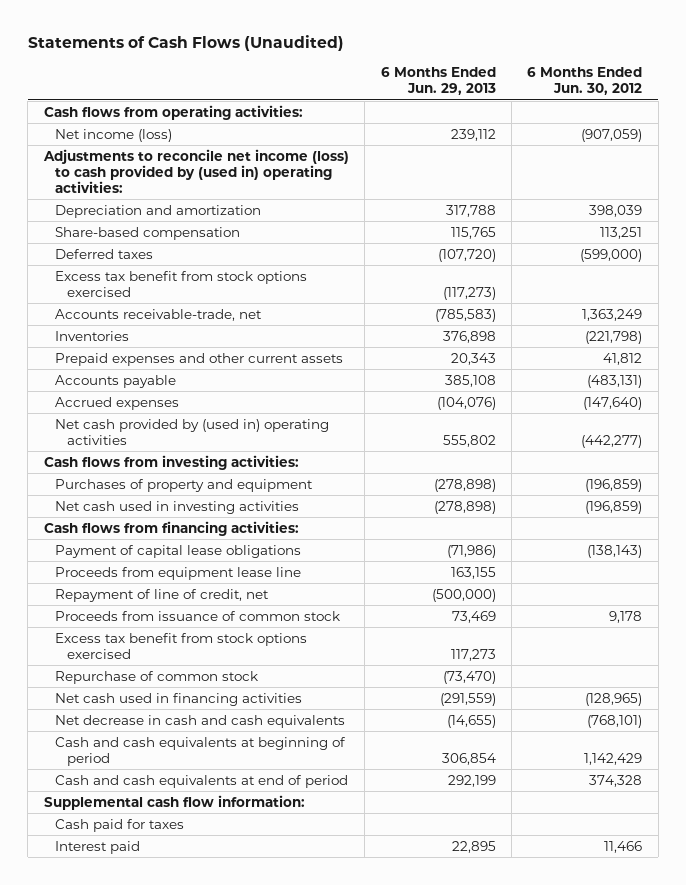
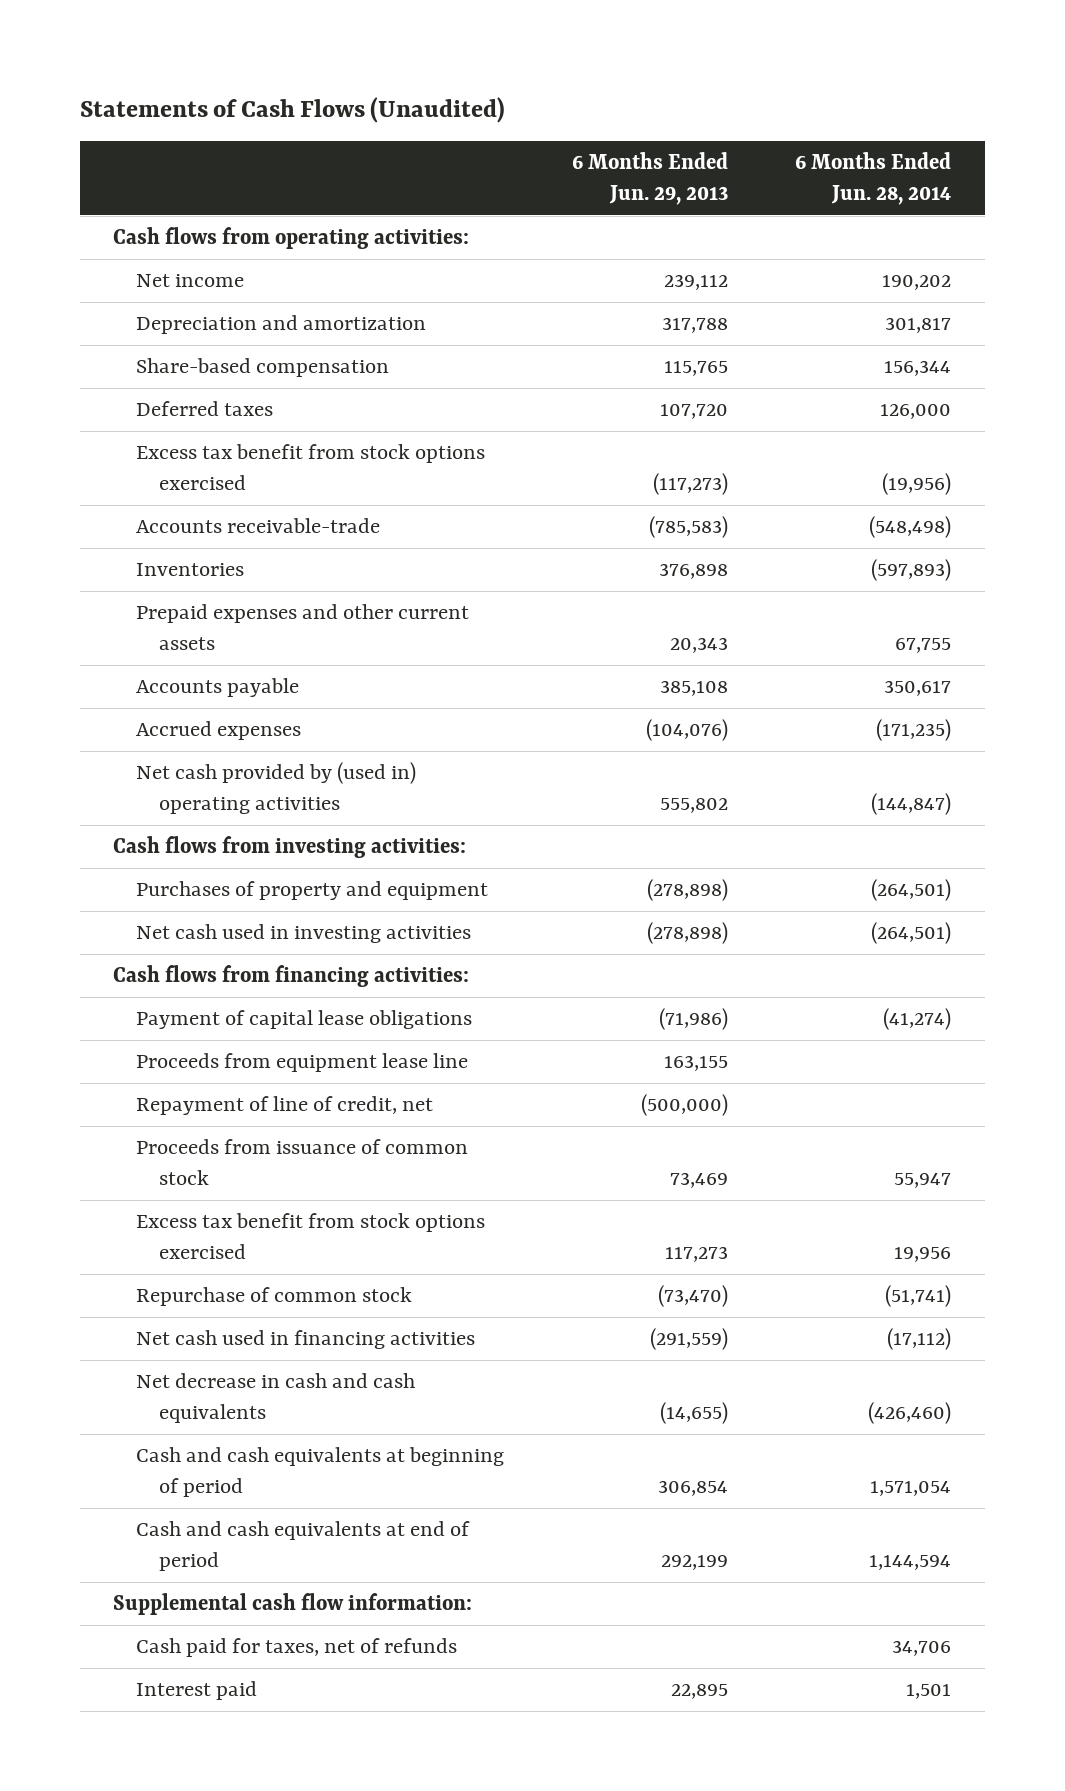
- | 6 Months Ended Jun. 29, 2013 | 6 Months Ended Jun. 30, 2012
+ | 6 Months Ended Jun. 29, 2013 | 6 Months Ended Jun. 28, 2014
- Net income (loss) | 239,112 | (907,059)
- Adjustments to reconcile net income (loss) to cash provided by (used in) operating activities:
+ Net income | 239,112 | 190,202
- Deferred taxes | (107,720) | (599,000)
+ Deferred taxes | 107,720 | 126,000
- Accounts receivable-trade, net | (785,583) | 1,363,249
+ Accounts receivable-trade | (785,583) | (548,498)
- Cash paid for taxes
+ Cash paid for taxes, net of refunds | | 34,706

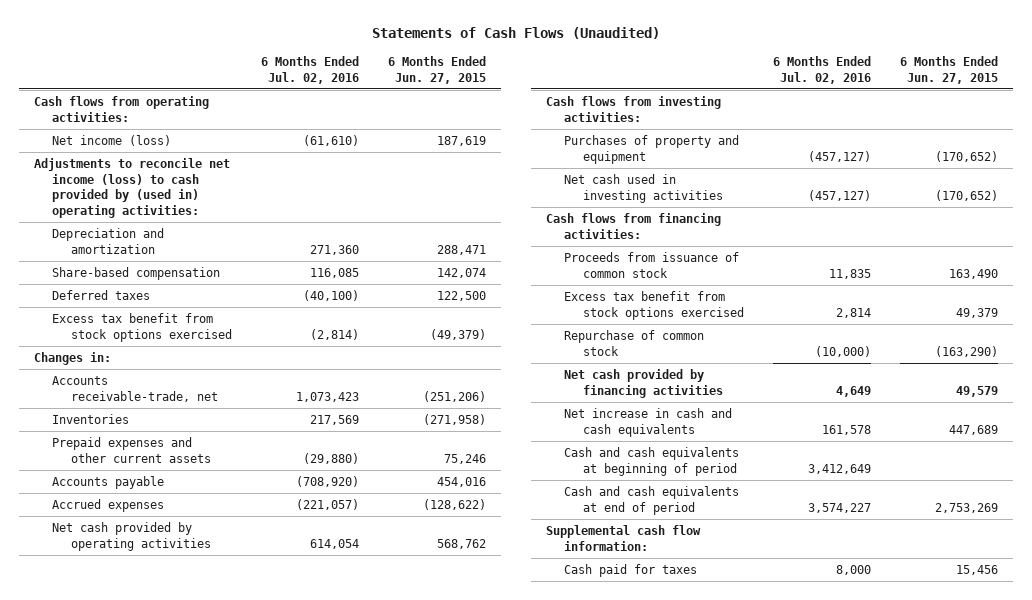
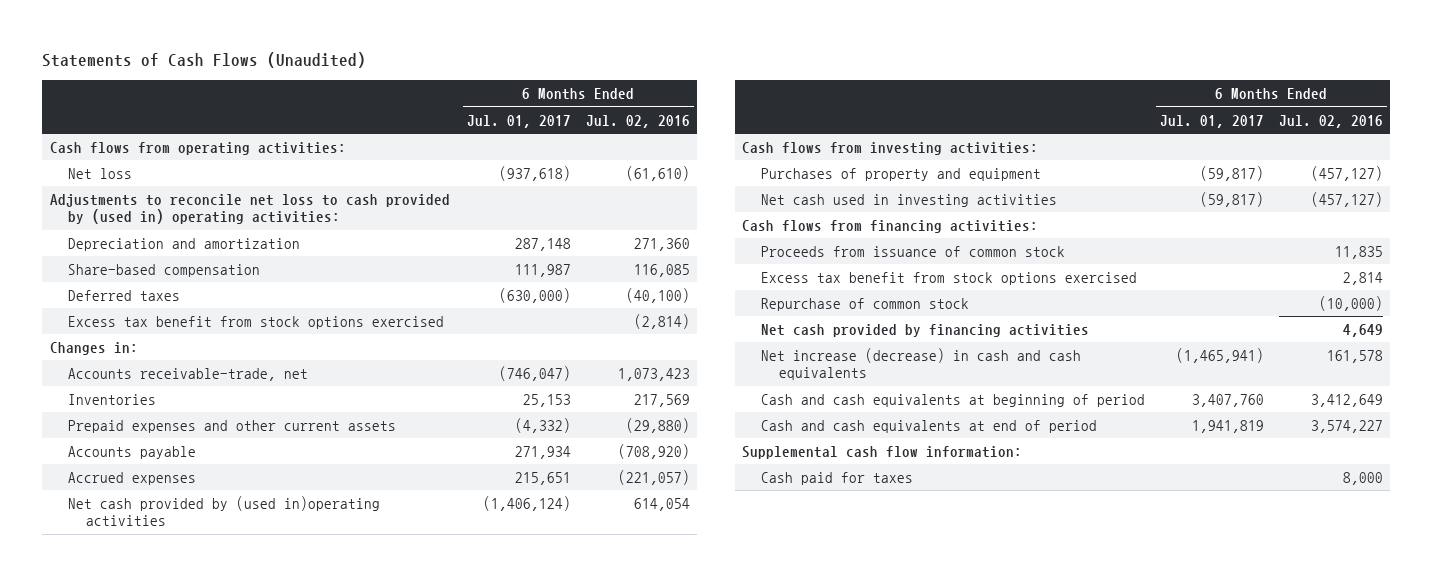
- | 6 Months Ended Jul. 02, 2016 | 6 Months Ended Jun. 27, 2015
+ | 6 Months Ended Jul. 01, 2017 | 6 Months Ended Jul. 02, 2016
- Net income (loss) | (61,610) | 187,619
- Adjustments to reconcile net income (loss) to cash provided by (used in) operating activities:
+ Net loss | (937,618) | (61,610)
+ Adjustments to reconcile net loss to cash provided by (used in) operating activities:
- Net cash provided by operating activities | 614,054 | 568,762
+ Net cash provided by (used in)operating activities | (1,406,124) | 614,054
- Net increase in cash and cash equivalents | 161,578 | 447,689
+ Net increase (decrease) in cash and cash equivalents | (1,465,941) | 161,578

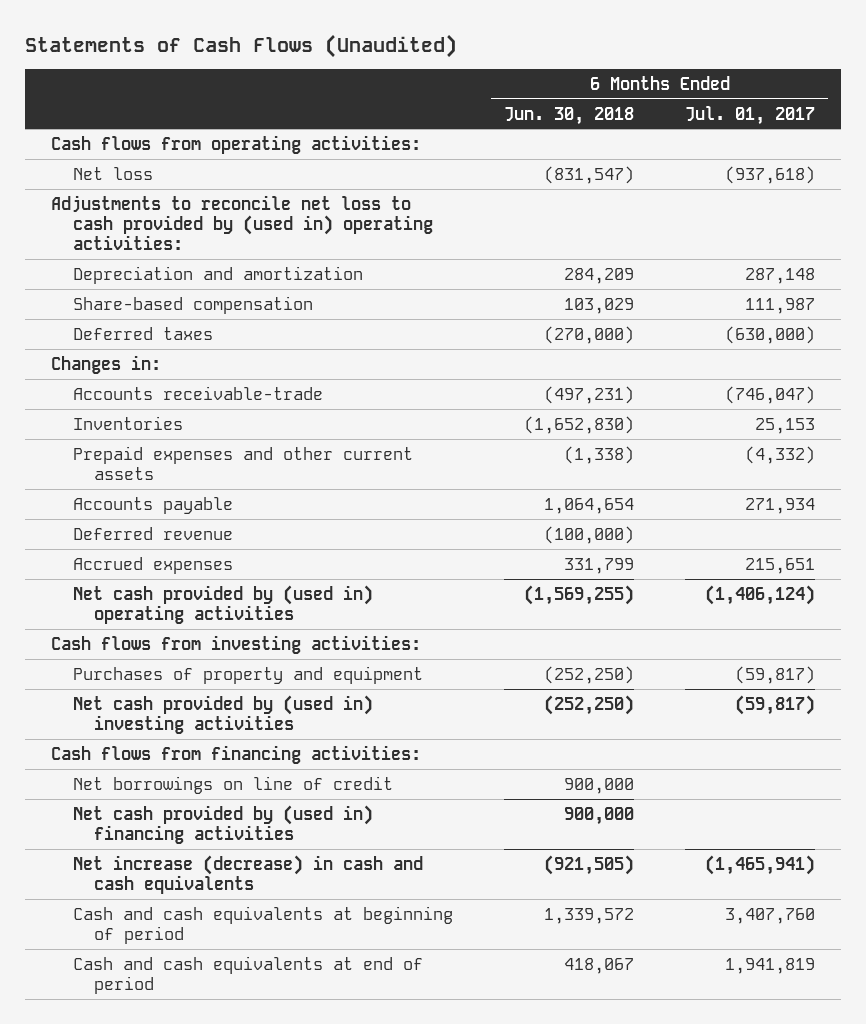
- | 6 Months Ended Jul. 01, 2017 | 6 Months Ended Jul. 02, 2016
+ | 6 Months Ended Jun. 30, 2018 | 6 Months Ended Jul. 01, 2017
- Excess tax benefit from stock options exercised | | (2,814)
- Accounts receivable-trade, net | (746,047) | 1,073,423
+ Accounts receivable-trade | (497,231) | (746,047)
+ Deferred revenue | (100,000) |
- Net cash provided by (used in)operating activities | (1,406,124) | 614,054
+ Net cash provided by (used in) operating activities | (1,569,255) | (1,406,124)
- Net cash used in investing activities | (59,817) | (457,127)
+ Net cash provided by (used in) investing activities | (252,250) | (59,817)
- Proceeds from issuance of common stock | | 11,835
- Excess tax benefit from stock options exercised | | 2,814
- Repurchase of common stock | | (10,000)
- Net cash provided by financing activities | | 4,649
+ Net borrowings on line of credit | 900,000 |
+ Net cash provided by (used in) financing activities | 900,000 |
- Supplemental cash flow information:
- Cash paid for taxes | | 8,000

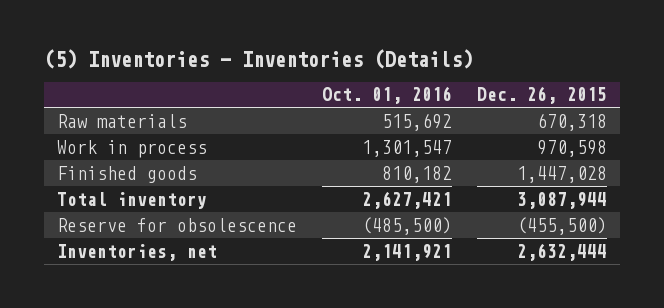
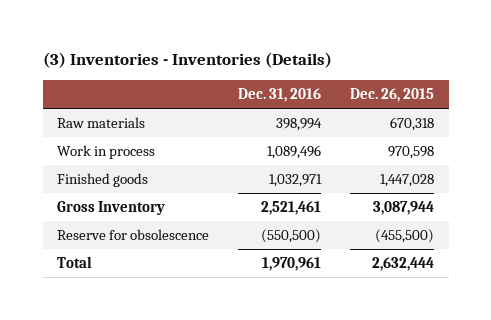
- (5) Inventories - Inventories (Details)
+ (3) Inventories - Inventories (Details)
- | Oct. 01, 2016 | Dec. 26, 2015
+ | Dec. 31, 2016 | Dec. 26, 2015
- Total inventory | 2,627,421 | 3,087,944
+ Gross Inventory | 2,521,461 | 3,087,944
- Inventories, net | 2,141,921 | 2,632,444
+ Total | 1,970,961 | 2,632,444

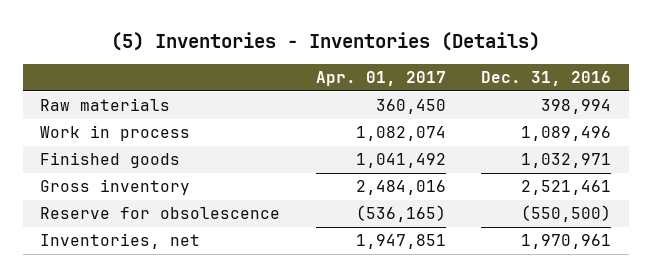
- (3) Inventories - Inventories (Details)
+ (5) Inventories - Inventories (Details)
- | Dec. 31, 2016 | Dec. 26, 2015
+ | Apr. 01, 2017 | Dec. 31, 2016
- Gross Inventory | 2,521,461 | 3,087,944
+ Gross inventory | 2,484,016 | 2,521,461
- Total | 1,970,961 | 2,632,444
+ Inventories, net | 1,947,851 | 1,970,961

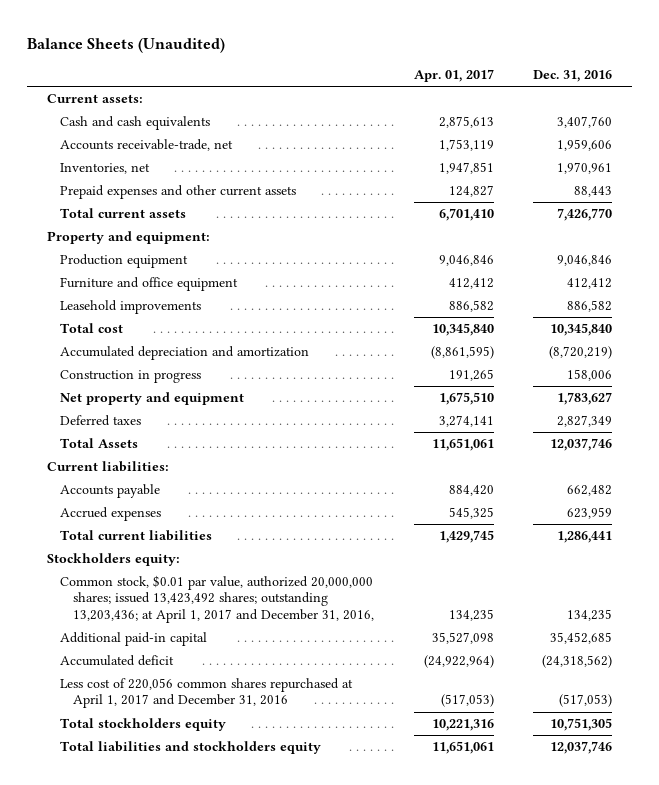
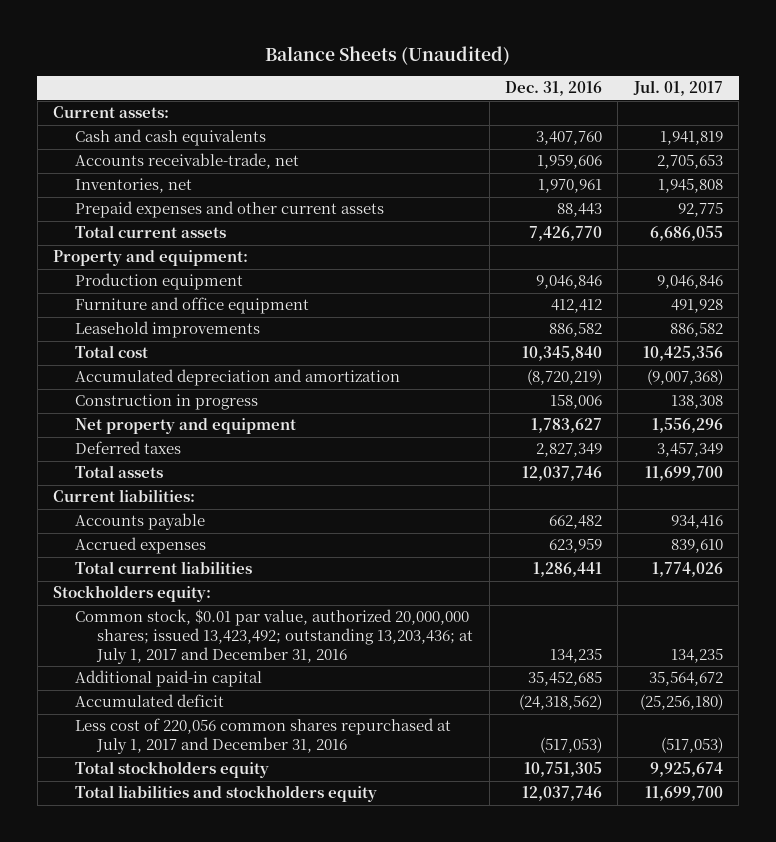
- | Apr. 01, 2017 | Dec. 31, 2016
+ | Dec. 31, 2016 | Jul. 01, 2017
- Total Assets | 11,651,061 | 12,037,746
+ Total assets | 12,037,746 | 11,699,700
- Common stock, $0.01 par value, authorized 20,000,000 shares; issued 13,423,492 shares; outstanding 13,203,436; at April 1, 2017 and December 31, 2016, | 134,235 | 134,235
+ Common stock, $0.01 par value, authorized 20,000,000 shares; issued 13,423,492; outstanding 13,203,436; at July 1, 2017 and December 31, 2016 | 134,235 | 134,235
- Less cost of 220,056 common shares repurchased at April 1, 2017 and December 31, 2016 | (517,053) | (517,053)
+ Less cost of 220,056 common shares repurchased at July 1, 2017 and December 31, 2016 | (517,053) | (517,053)

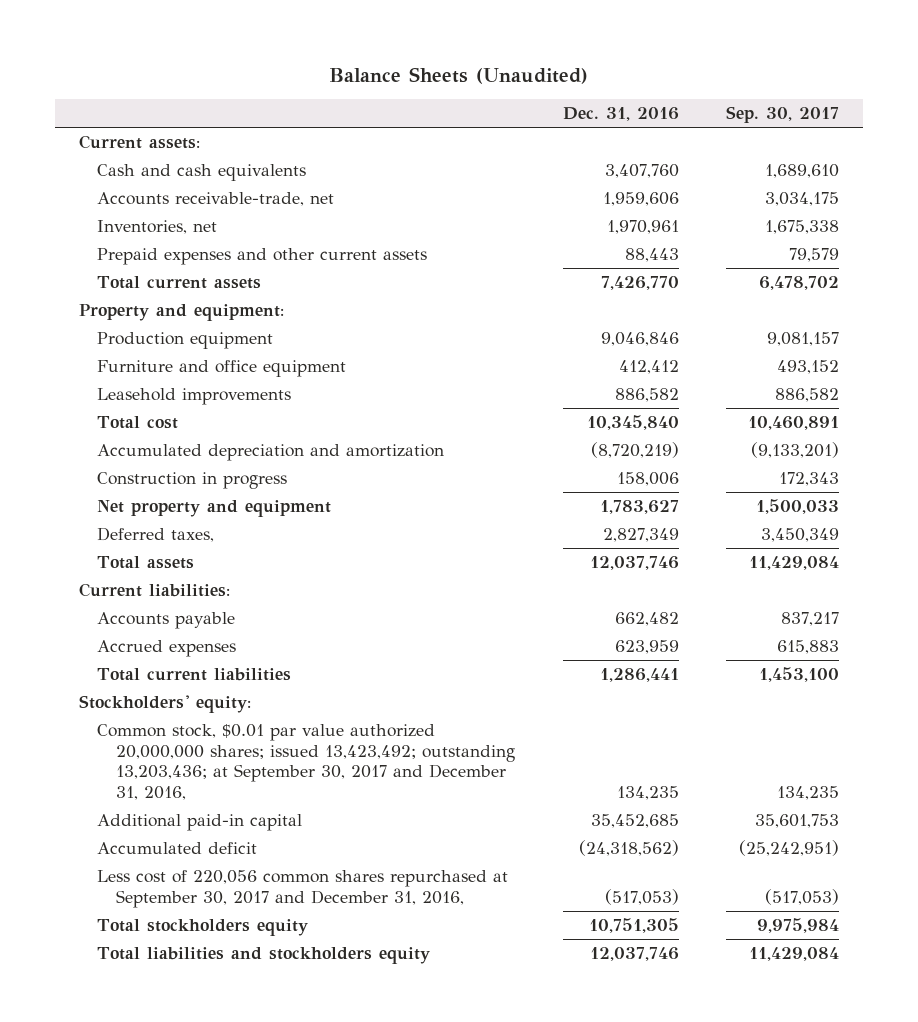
- | Dec. 31, 2016 | Jul. 01, 2017
+ | Dec. 31, 2016 | Sep. 30, 2017
- Deferred taxes | 2,827,349 | 3,457,349
+ Deferred taxes, | 2,827,349 | 3,450,349
- Stockholders equity:
- Common stock, $0.01 par value, authorized 20,000,000 shares; issued 13,423,492; outstanding 13,203,436; at July 1, 2017 and December 31, 2016 | 134,235 | 134,235
+ Stockholders' equity:
+ Common stock, $0.01 par value authorized 20,000,000 shares; issued 13,423,492; outstanding 13,203,436; at September 30, 2017 and December 31, 2016, | 134,235 | 134,235
- Less cost of 220,056 common shares repurchased at July 1, 2017 and December 31, 2016 | (517,053) | (517,053)
+ Less cost of 220,056 common shares repurchased at September 30, 2017 and December 31, 2016, | (517,053) | (517,053)

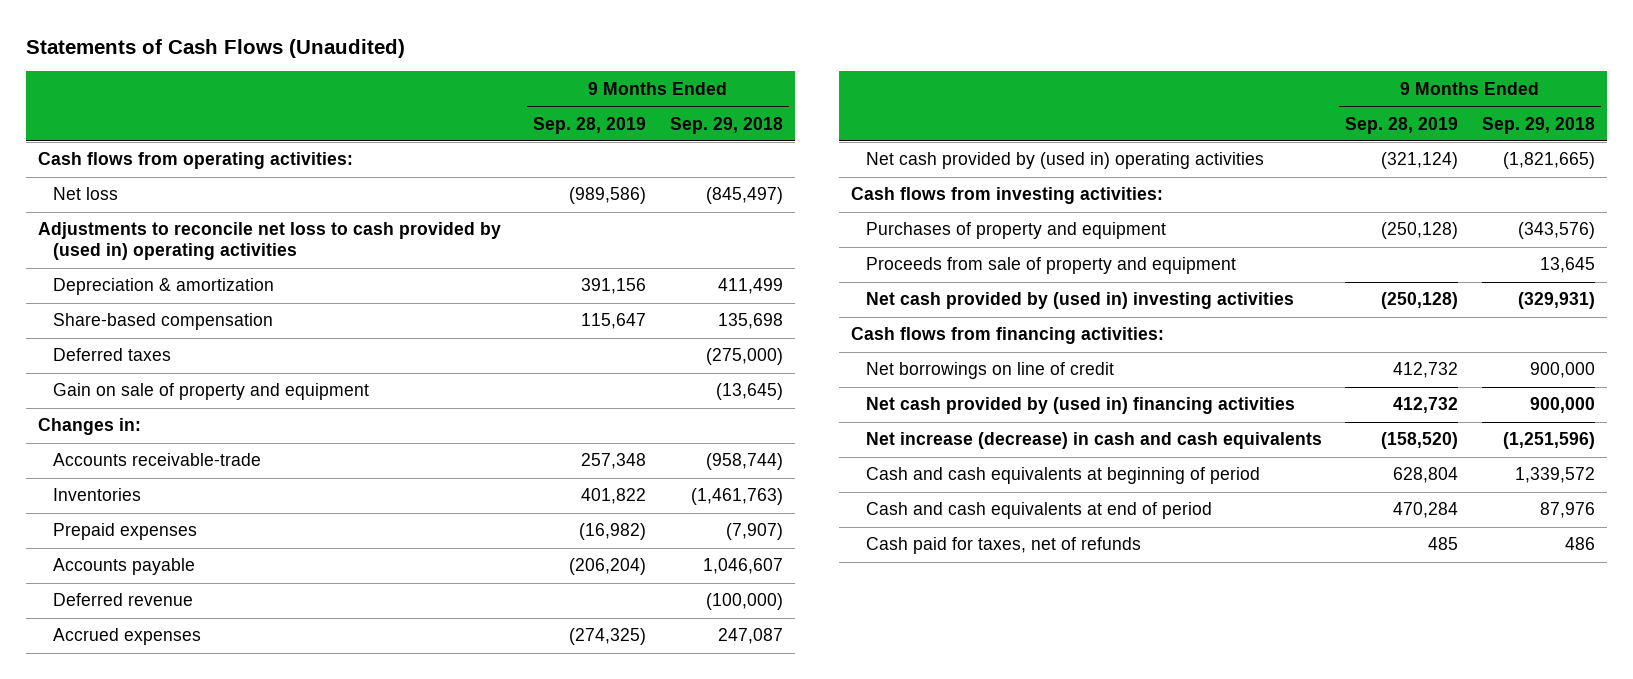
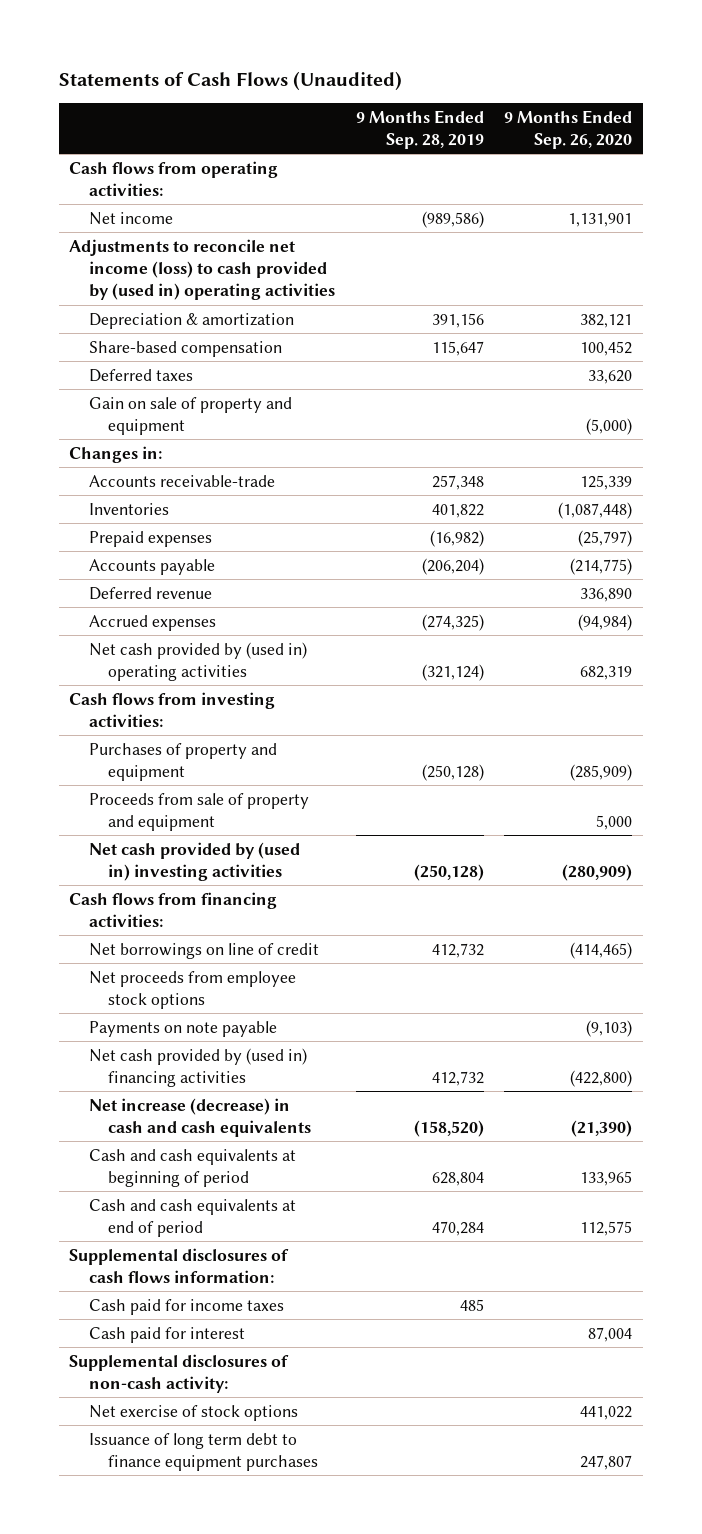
- | 9 Months Ended Sep. 28, 2019 | 9 Months Ended Sep. 29, 2018
+ | 9 Months Ended Sep. 28, 2019 | 9 Months Ended Sep. 26, 2020
- Net loss | (989,586) | (845,497)
- Adjustments to reconcile net loss to cash provided by (used in) operating activities
+ Net income | (989,586) | 1,131,901
+ Adjustments to reconcile net income (loss) to cash provided by (used in) operating activities
+ Net proceeds from employee stock options
+ Payments on note payable | | (9,103)
- Cash paid for taxes, net of refunds | 485 | 486
+ Supplemental disclosures of cash flows information:
+ Cash paid for income taxes | 485 |
+ Cash paid for interest | | 87,004
+ Supplemental disclosures of non-cash activity:
+ Net exercise of stock options | | 441,022
+ Issuance of long term debt to finance equipment purchases | | 247,807

